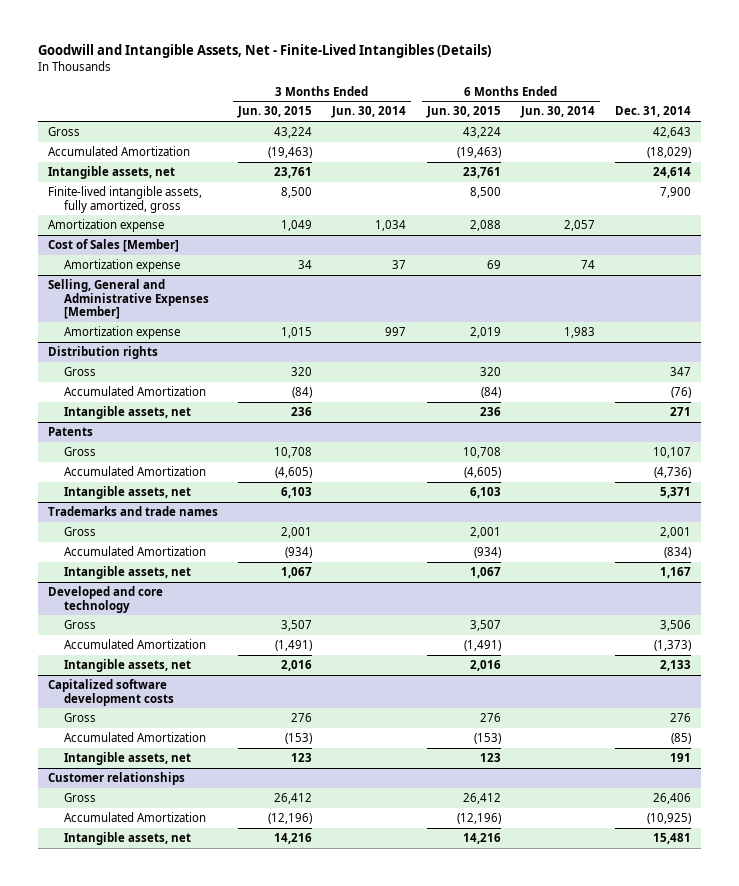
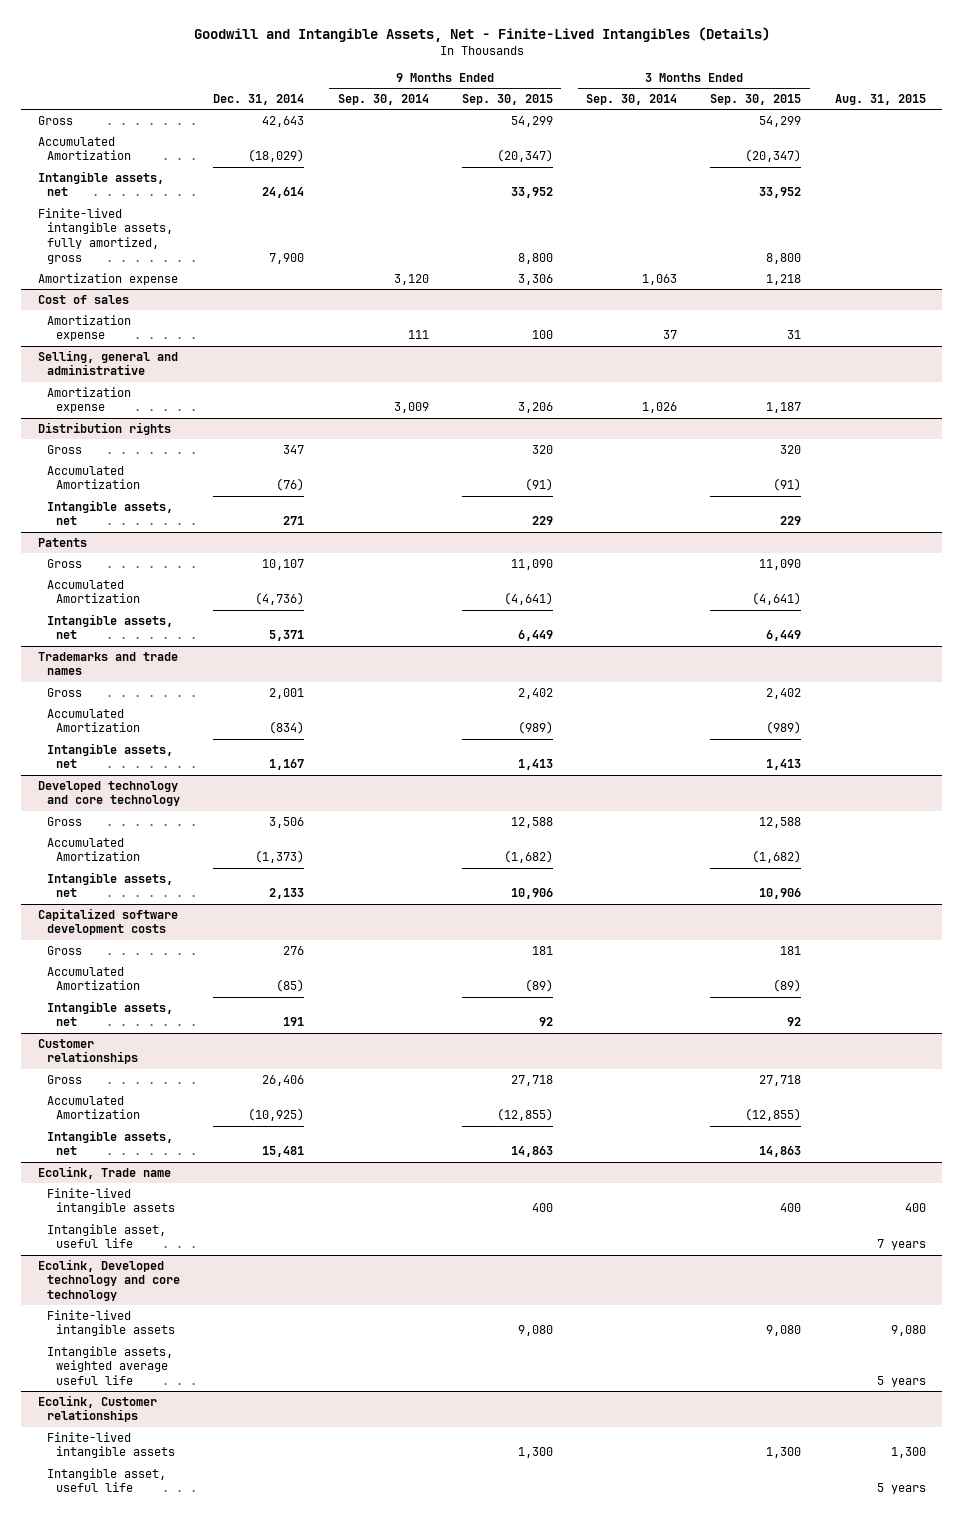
- | 3 Months Ended Jun. 30, 2015 | 3 Months Ended Jun. 30, 2014 | 6 Months Ended Jun. 30, 2015 | 6 Months Ended Jun. 30, 2014 | Dec. 31, 2014
+ | Dec. 31, 2014 | 9 Months Ended Sep. 30, 2014 | 9 Months Ended Sep. 30, 2015 | 3 Months Ended Sep. 30, 2014 | 3 Months Ended Sep. 30, 2015 | Aug. 31, 2015
- Cost of Sales [Member]
+ Cost of sales
- Selling, General and Administrative Expenses [Member]
+ Selling, general and administrative
- Developed and core technology
+ Developed technology and core technology
+ Ecolink, Trade name
+ Finite-lived intangible assets | | | 400 | | 400 | 400
+ Intangible asset, useful life | | | | | | 7 years
+ Ecolink, Developed technology and core technology
+ Finite-lived intangible assets | | | 9,080 | | 9,080 | 9,080
+ Intangible assets, weighted average useful life | | | | | | 5 years
+ Ecolink, Customer relationships
+ Finite-lived intangible assets | | | 1,300 | | 1,300 | 1,300
+ Intangible asset, useful life | | | | | | 5 years

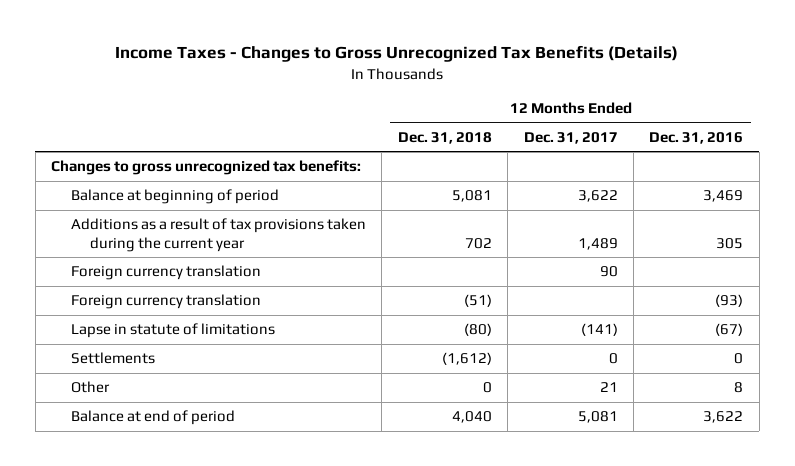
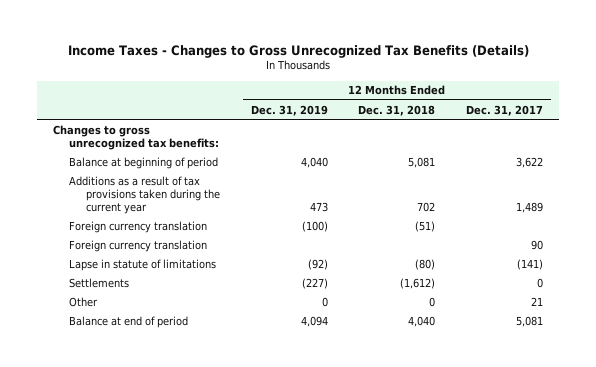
- | 12 Months Ended Dec. 31, 2018 | 12 Months Ended Dec. 31, 2017 | 12 Months Ended Dec. 31, 2016
+ | 12 Months Ended Dec. 31, 2019 | 12 Months Ended Dec. 31, 2018 | 12 Months Ended Dec. 31, 2017
moved down: Foreign currency translation | | | 90

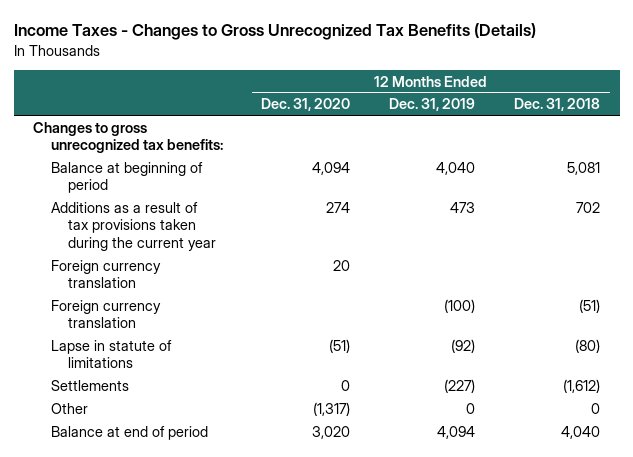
- | 12 Months Ended Dec. 31, 2019 | 12 Months Ended Dec. 31, 2018 | 12 Months Ended Dec. 31, 2017
+ | 12 Months Ended Dec. 31, 2020 | 12 Months Ended Dec. 31, 2019 | 12 Months Ended Dec. 31, 2018
moved down: Foreign currency translation | | (100) | (51)

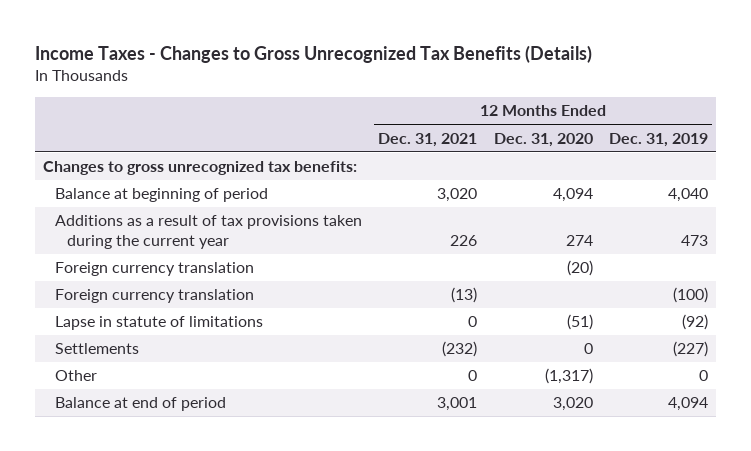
- | 12 Months Ended Dec. 31, 2020 | 12 Months Ended Dec. 31, 2019 | 12 Months Ended Dec. 31, 2018
+ | 12 Months Ended Dec. 31, 2021 | 12 Months Ended Dec. 31, 2020 | 12 Months Ended Dec. 31, 2019
- Foreign currency translation | 20 | |
+ Foreign currency translation | | (20) |

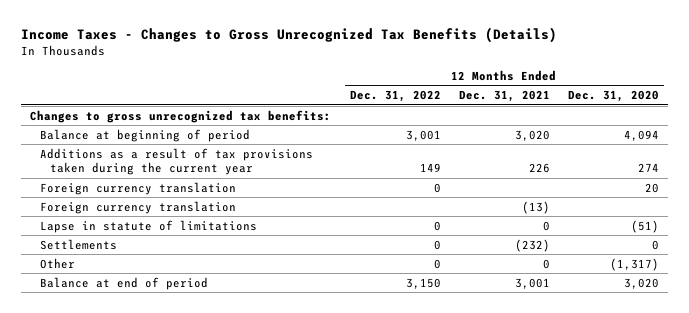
- | 12 Months Ended Dec. 31, 2021 | 12 Months Ended Dec. 31, 2020 | 12 Months Ended Dec. 31, 2019
+ | 12 Months Ended Dec. 31, 2022 | 12 Months Ended Dec. 31, 2021 | 12 Months Ended Dec. 31, 2020
- Foreign currency translation | | (20) |
+ Foreign currency translation | 0 | | 20

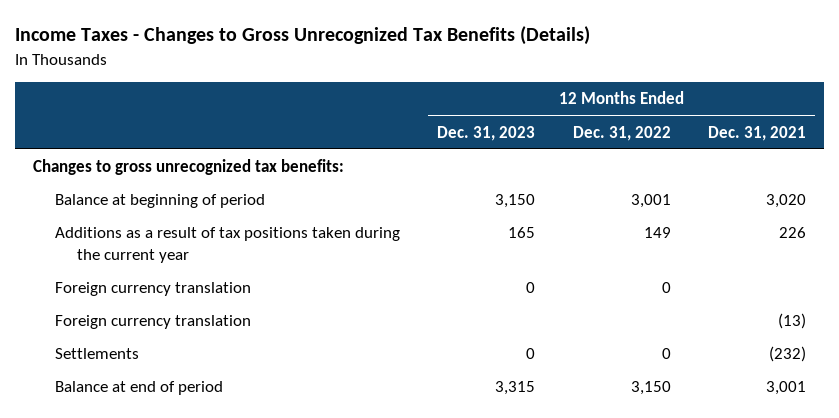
- | 12 Months Ended Dec. 31, 2022 | 12 Months Ended Dec. 31, 2021 | 12 Months Ended Dec. 31, 2020
+ | 12 Months Ended Dec. 31, 2023 | 12 Months Ended Dec. 31, 2022 | 12 Months Ended Dec. 31, 2021
- Additions as a result of tax provisions taken during the current year | 149 | 226 | 274
+ Additions as a result of tax positions taken during the current year | 165 | 149 | 226
- Lapse in statute of limitations | 0 | 0 | (51)
- Other | 0 | 0 | (1,317)

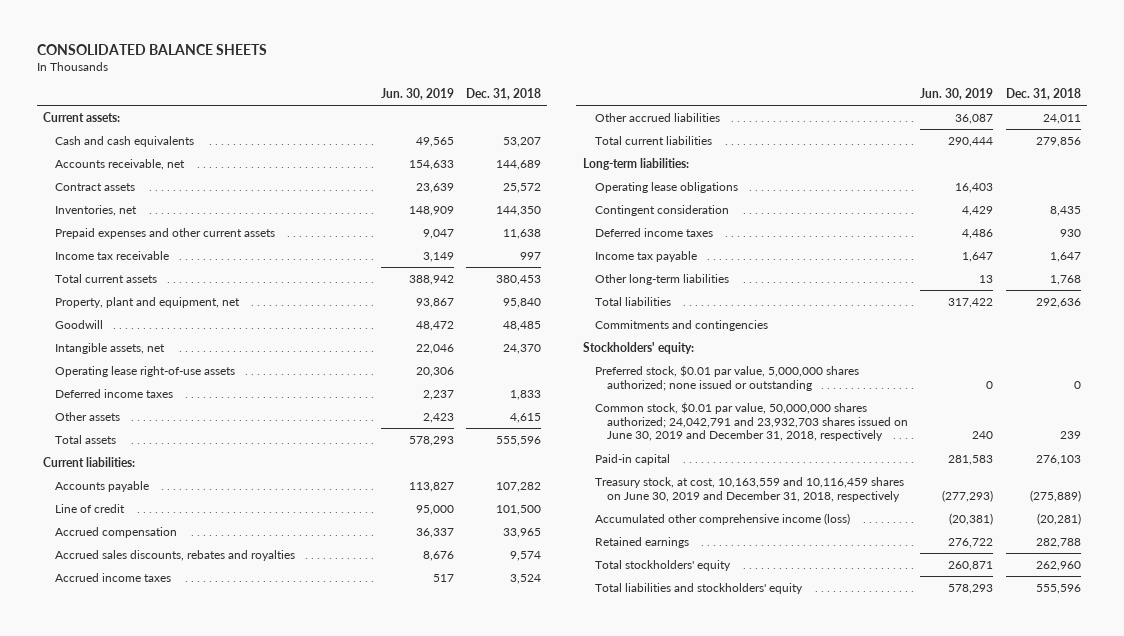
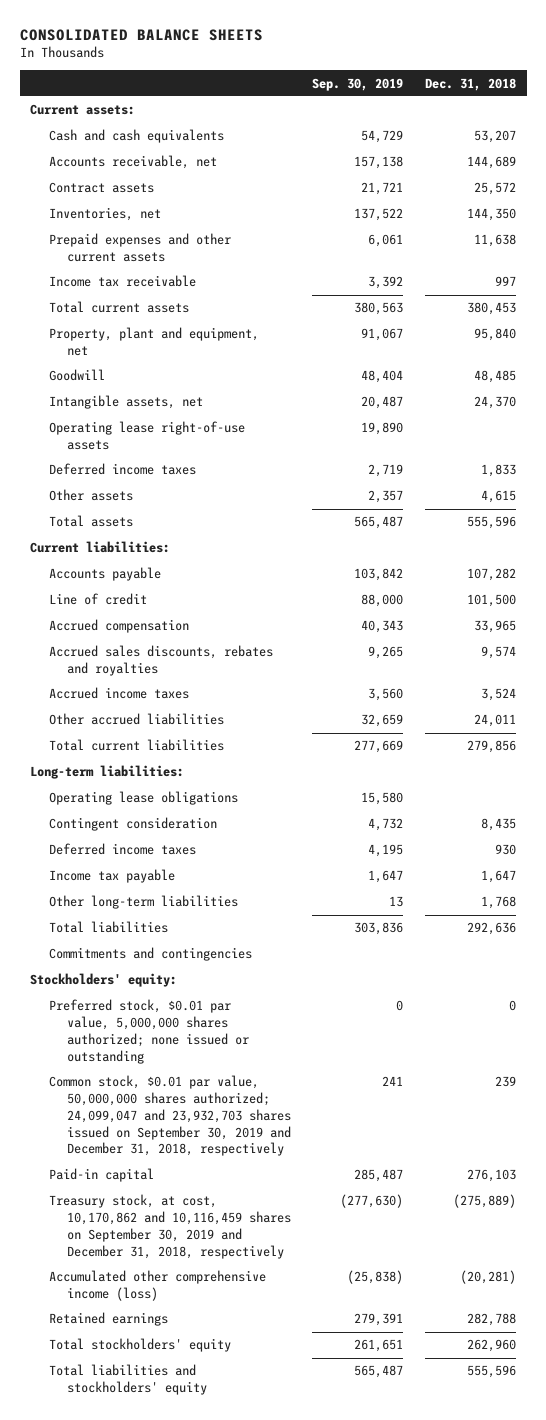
- | Jun. 30, 2019 | Dec. 31, 2018
+ | Sep. 30, 2019 | Dec. 31, 2018
- Common stock, $0.01 par value, 50,000,000 shares authorized; 24,042,791 and 23,932,703 shares issued on June 30, 2019 and December 31, 2018, respectively | 240 | 239
+ Common stock, $0.01 par value, 50,000,000 shares authorized; 24,099,047 and 23,932,703 shares issued on September 30, 2019 and December 31, 2018, respectively | 241 | 239
- Treasury stock, at cost, 10,163,559 and 10,116,459 shares on June 30, 2019 and December 31, 2018, respectively | (277,293) | (275,889)
+ Treasury stock, at cost, 10,170,862 and 10,116,459 shares on September 30, 2019 and December 31, 2018, respectively | (277,630) | (275,889)

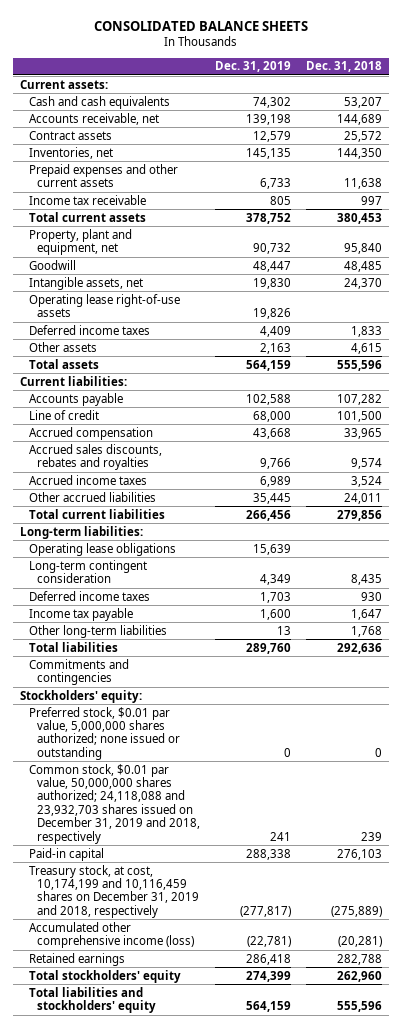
- | Sep. 30, 2019 | Dec. 31, 2018
+ | Dec. 31, 2019 | Dec. 31, 2018
- Contingent consideration | 4,732 | 8,435
+ Long-term contingent consideration | 4,349 | 8,435
- Common stock, $0.01 par value, 50,000,000 shares authorized; 24,099,047 and 23,932,703 shares issued on September 30, 2019 and December 31, 2018, respectively | 241 | 239
+ Common stock, $0.01 par value, 50,000,000 shares authorized; 24,118,088 and 23,932,703 shares issued on December 31, 2019 and 2018, respectively | 241 | 239
- Treasury stock, at cost, 10,170,862 and 10,116,459 shares on September 30, 2019 and December 31, 2018, respectively | (277,630) | (275,889)
+ Treasury stock, at cost, 10,174,199 and 10,116,459 shares on December 31, 2019 and 2018, respectively | (277,817) | (275,889)

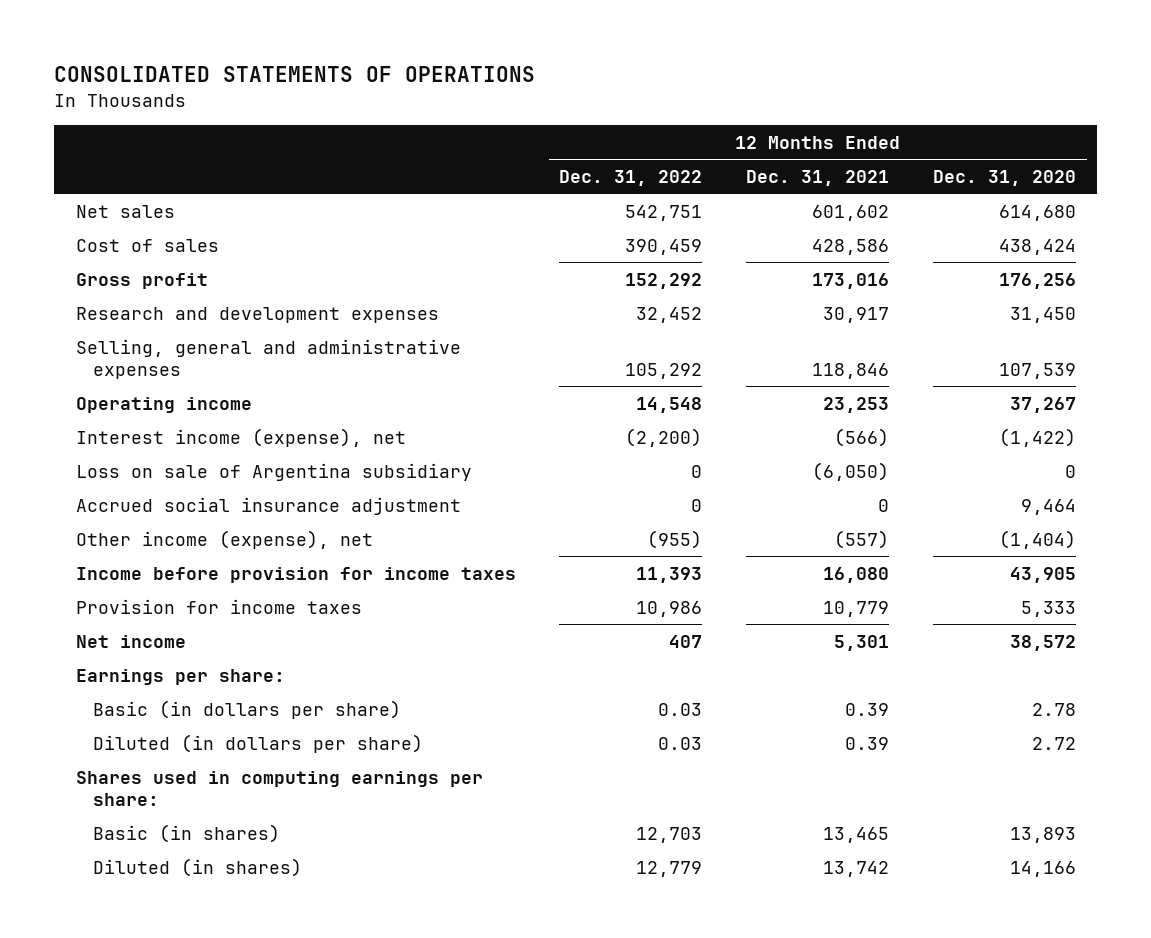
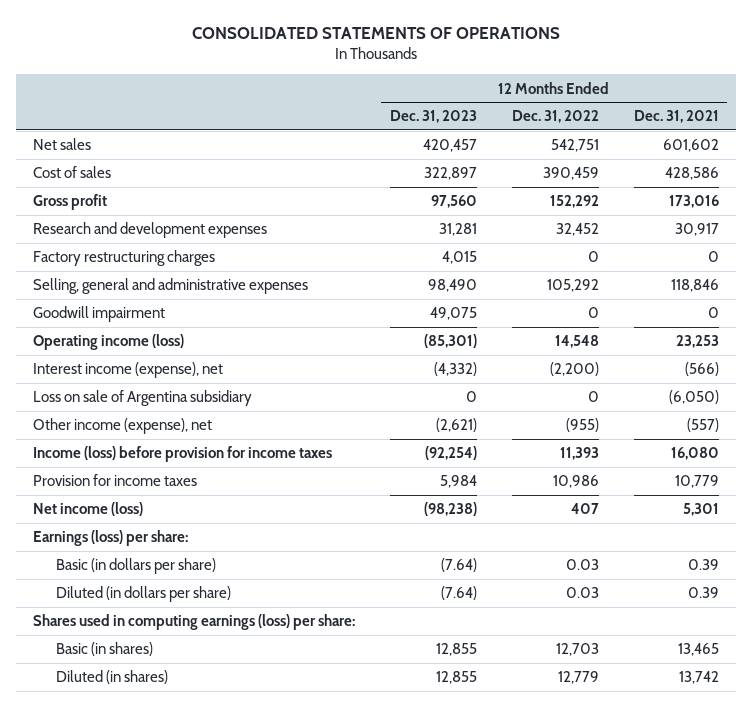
- | 12 Months Ended Dec. 31, 2022 | 12 Months Ended Dec. 31, 2021 | 12 Months Ended Dec. 31, 2020
+ | 12 Months Ended Dec. 31, 2023 | 12 Months Ended Dec. 31, 2022 | 12 Months Ended Dec. 31, 2021
+ Factory restructuring charges | 4,015 | 0 | 0
- Operating income | 14,548 | 23,253 | 37,267
+ Goodwill impairment | 49,075 | 0 | 0
+ Operating income (loss) | (85,301) | 14,548 | 23,253
- Accrued social insurance adjustment | 0 | 0 | 9,464
- Income before provision for income taxes | 11,393 | 16,080 | 43,905
+ Income (loss) before provision for income taxes | (92,254) | 11,393 | 16,080
- Net income | 407 | 5,301 | 38,572
- Earnings per share:
+ Net income (loss) | (98,238) | 407 | 5,301
+ Earnings (loss) per share:
- Shares used in computing earnings per share:
+ Shares used in computing earnings (loss) per share:

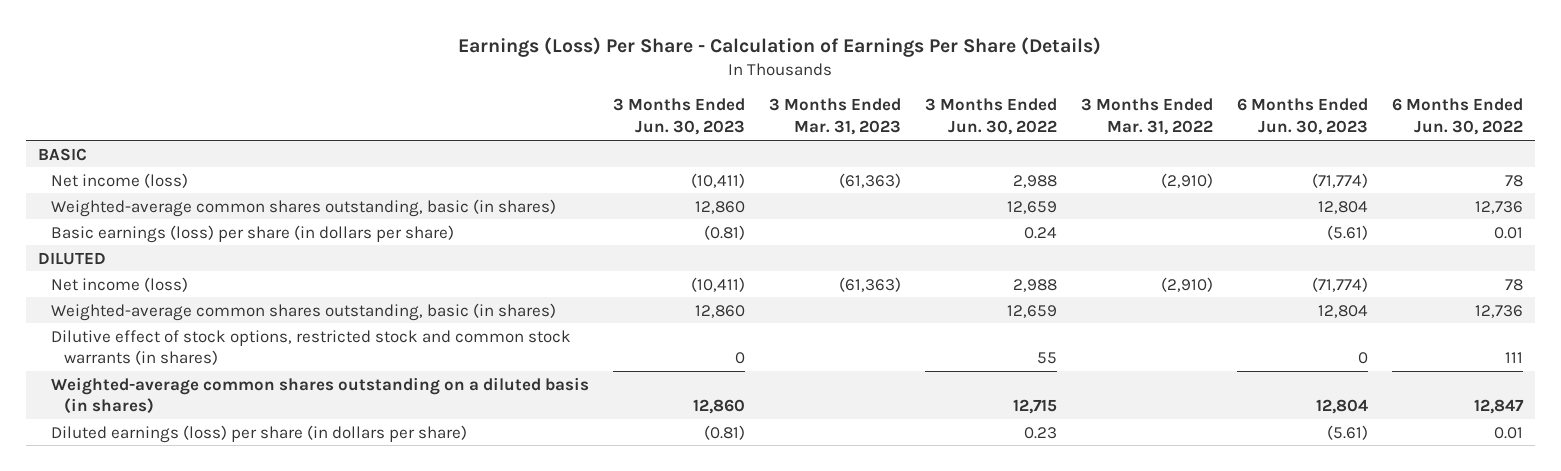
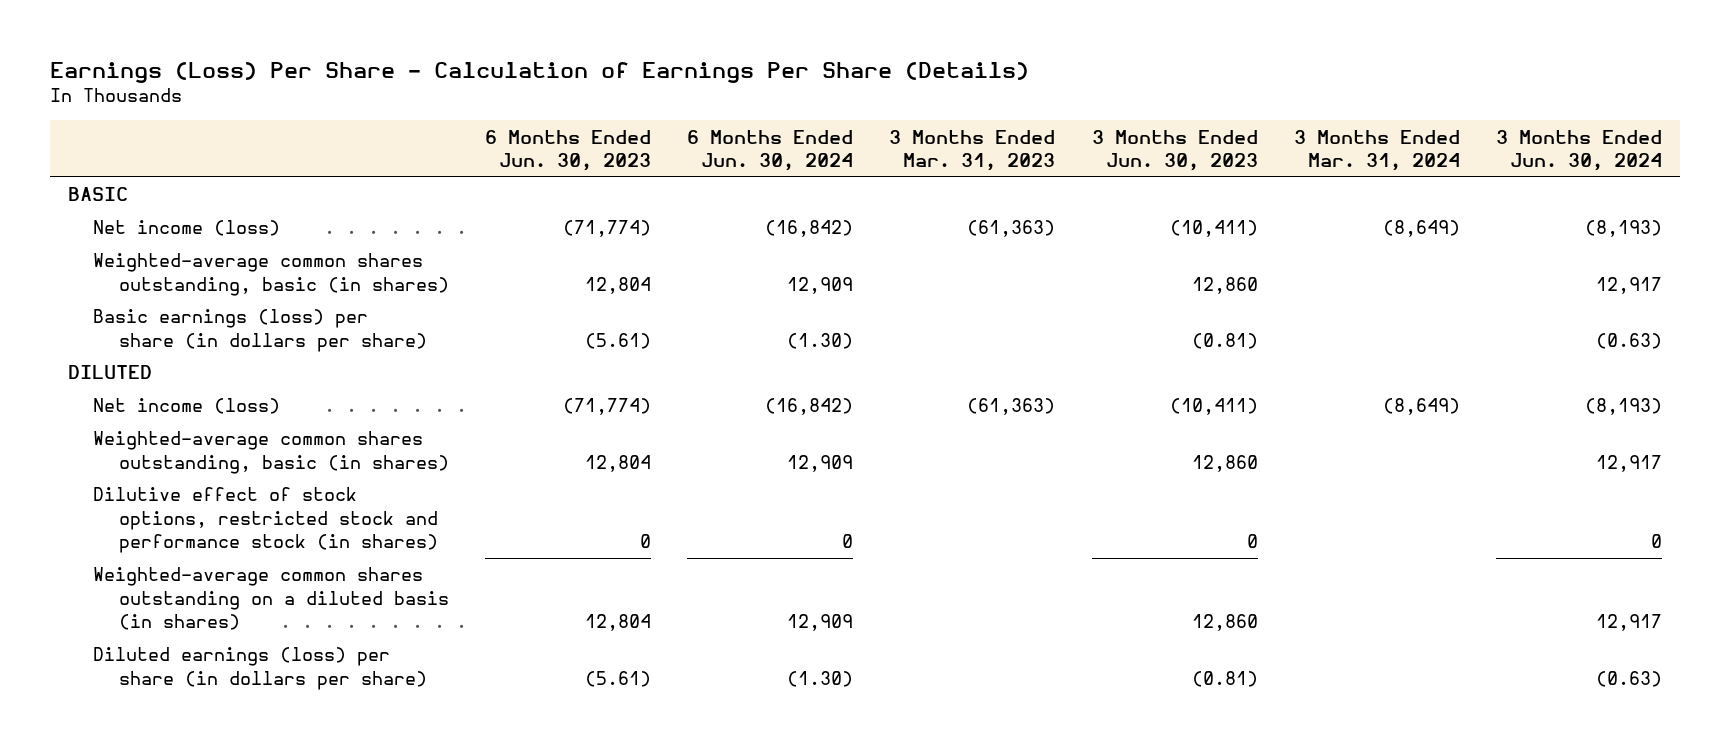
- | 3 Months Ended Jun. 30, 2023 | 3 Months Ended Mar. 31, 2023 | 3 Months Ended Jun. 30, 2022 | 3 Months Ended Mar. 31, 2022 | 6 Months Ended Jun. 30, 2023 | 6 Months Ended Jun. 30, 2022
+ | 6 Months Ended Jun. 30, 2023 | 6 Months Ended Jun. 30, 2024 | 3 Months Ended Mar. 31, 2023 | 3 Months Ended Jun. 30, 2023 | 3 Months Ended Mar. 31, 2024 | 3 Months Ended Jun. 30, 2024
- Dilutive effect of stock options, restricted stock and common stock warrants (in shares) | 0 | | 55 | | 0 | 111
+ Dilutive effect of stock options, restricted stock and performance stock (in shares) | 0 | 0 | | 0 | | 0

